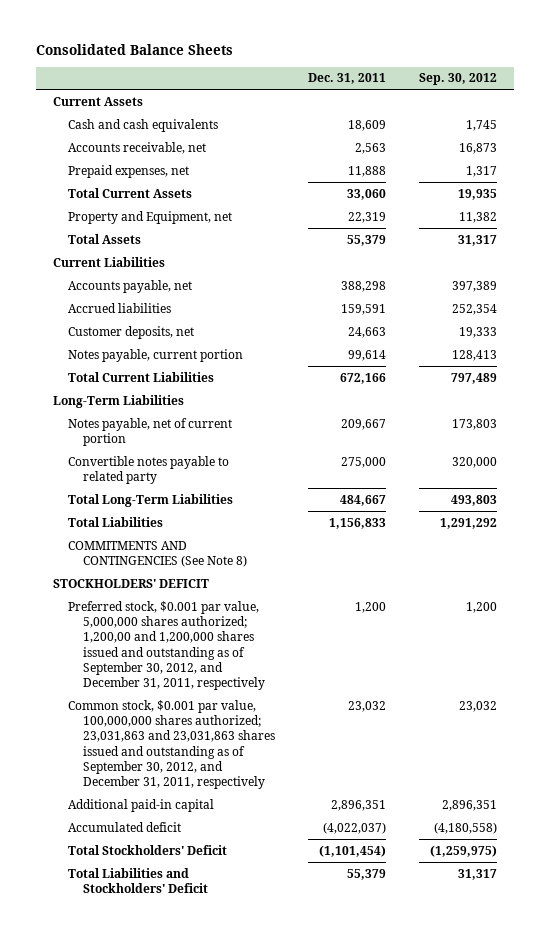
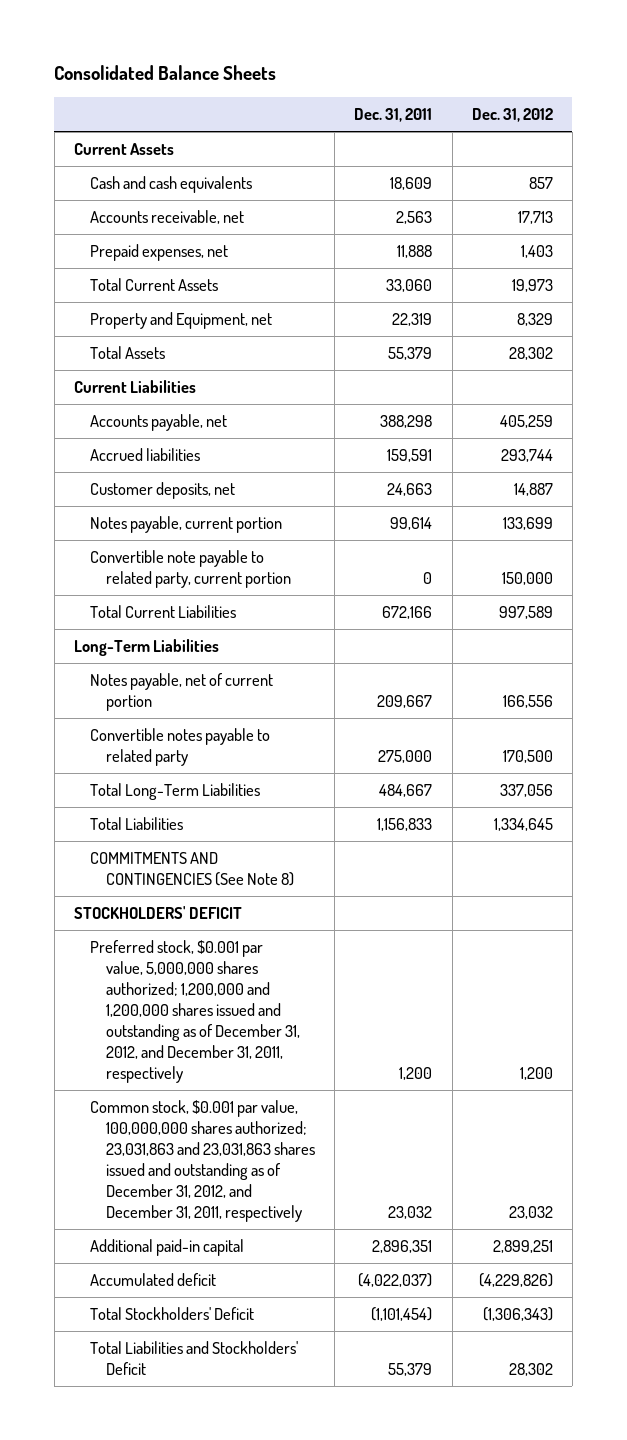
- | Dec. 31, 2011 | Sep. 30, 2012
+ | Dec. 31, 2011 | Dec. 31, 2012
+ Convertible note payable to related party, current portion | 0 | 150,000
- Preferred stock, $0.001 par value, 5,000,000 shares authorized; 1,200,00 and 1,200,000 shares issued and outstanding as of September 30, 2012, and December 31, 2011, respectively | 1,200 | 1,200
- Common stock, $0.001 par value, 100,000,000 shares authorized; 23,031,863 and 23,031,863 shares issued and outstanding as of September 30, 2012, and December 31, 2011, respectively | 23,032 | 23,032
+ Preferred stock, $0.001 par value, 5,000,000 shares authorized; 1,200,000 and 1,200,000 shares issued and outstanding as of December 31, 2012, and December 31, 2011, respectively | 1,200 | 1,200
+ Common stock, $0.001 par value, 100,000,000 shares authorized; 23,031,863 and 23,031,863 shares issued and outstanding as of December 31, 2012, and December 31, 2011, respectively | 23,032 | 23,032

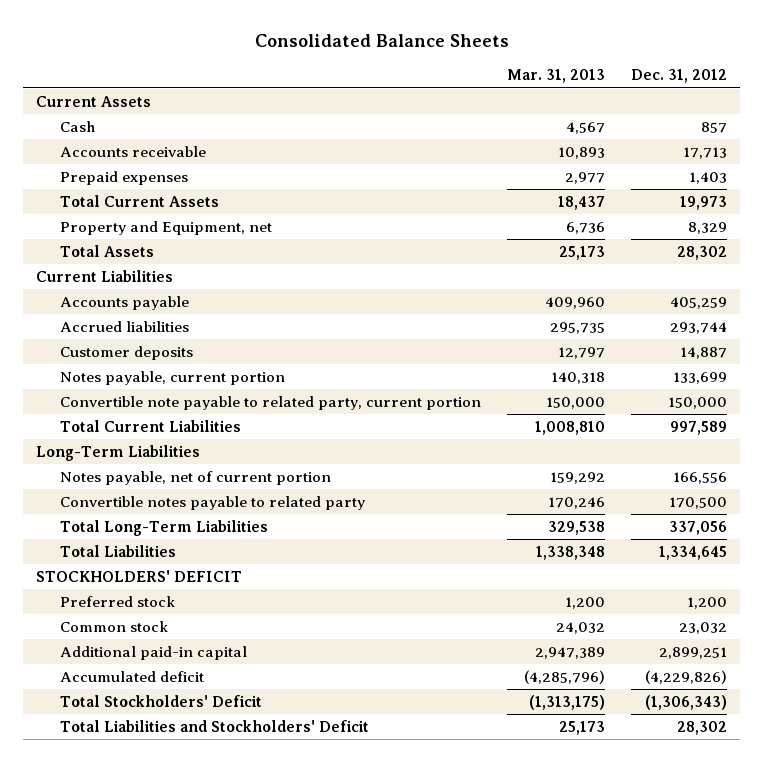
- | Dec. 31, 2011 | Dec. 31, 2012
+ | Mar. 31, 2013 | Dec. 31, 2012
- Cash and cash equivalents | 18,609 | 857
- Accounts receivable, net | 2,563 | 17,713
- Prepaid expenses, net | 11,888 | 1,403
+ Cash | 4,567 | 857
+ Accounts receivable | 10,893 | 17,713
+ Prepaid expenses | 2,977 | 1,403
- Accounts payable, net | 388,298 | 405,259
+ Accounts payable | 409,960 | 405,259
- Customer deposits, net | 24,663 | 14,887
+ Customer deposits | 12,797 | 14,887
- COMMITMENTS AND CONTINGENCIES (See Note 8)
- Preferred stock, $0.001 par value, 5,000,000 shares authorized; 1,200,000 and 1,200,000 shares issued and outstanding as of December 31, 2012, and December 31, 2011, respectively | 1,200 | 1,200
- Common stock, $0.001 par value, 100,000,000 shares authorized; 23,031,863 and 23,031,863 shares issued and outstanding as of December 31, 2012, and December 31, 2011, respectively | 23,032 | 23,032
+ Preferred stock | 1,200 | 1,200
+ Common stock | 24,032 | 23,032

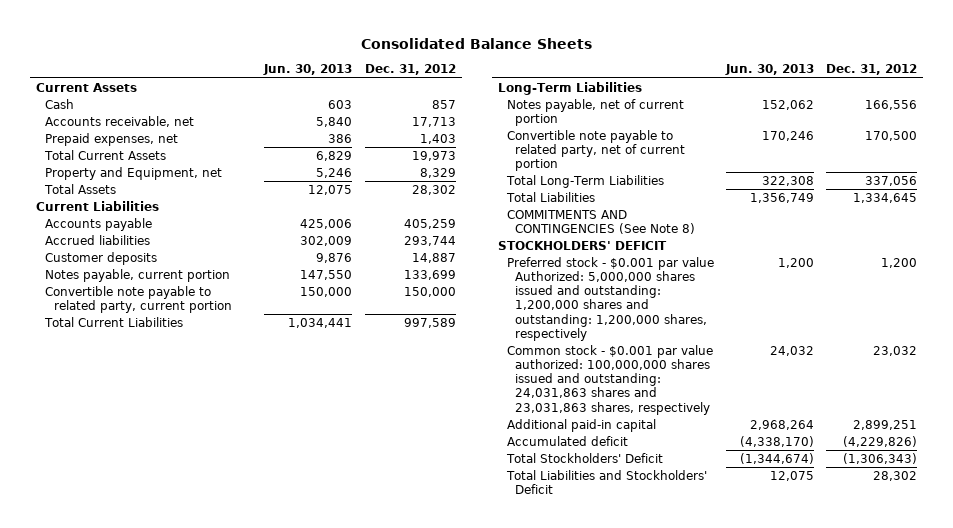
- | Mar. 31, 2013 | Dec. 31, 2012
+ | Jun. 30, 2013 | Dec. 31, 2012
- Accounts receivable | 10,893 | 17,713
- Prepaid expenses | 2,977 | 1,403
+ Accounts receivable, net | 5,840 | 17,713
+ Prepaid expenses, net | 386 | 1,403
- Convertible notes payable to related party | 170,246 | 170,500
+ Convertible note payable to related party, net of current portion | 170,246 | 170,500
+ COMMITMENTS AND CONTINGENCIES (See Note 8)
- Preferred stock | 1,200 | 1,200
- Common stock | 24,032 | 23,032
+ Preferred stock - $0.001 par value Authorized: 5,000,000 shares issued and outstanding: 1,200,000 shares and outstanding: 1,200,000 shares, respectively | 1,200 | 1,200
+ Common stock - $0.001 par value authorized: 100,000,000 shares issued and outstanding: 24,031,863 shares and 23,031,863 shares, respectively | 24,032 | 23,032

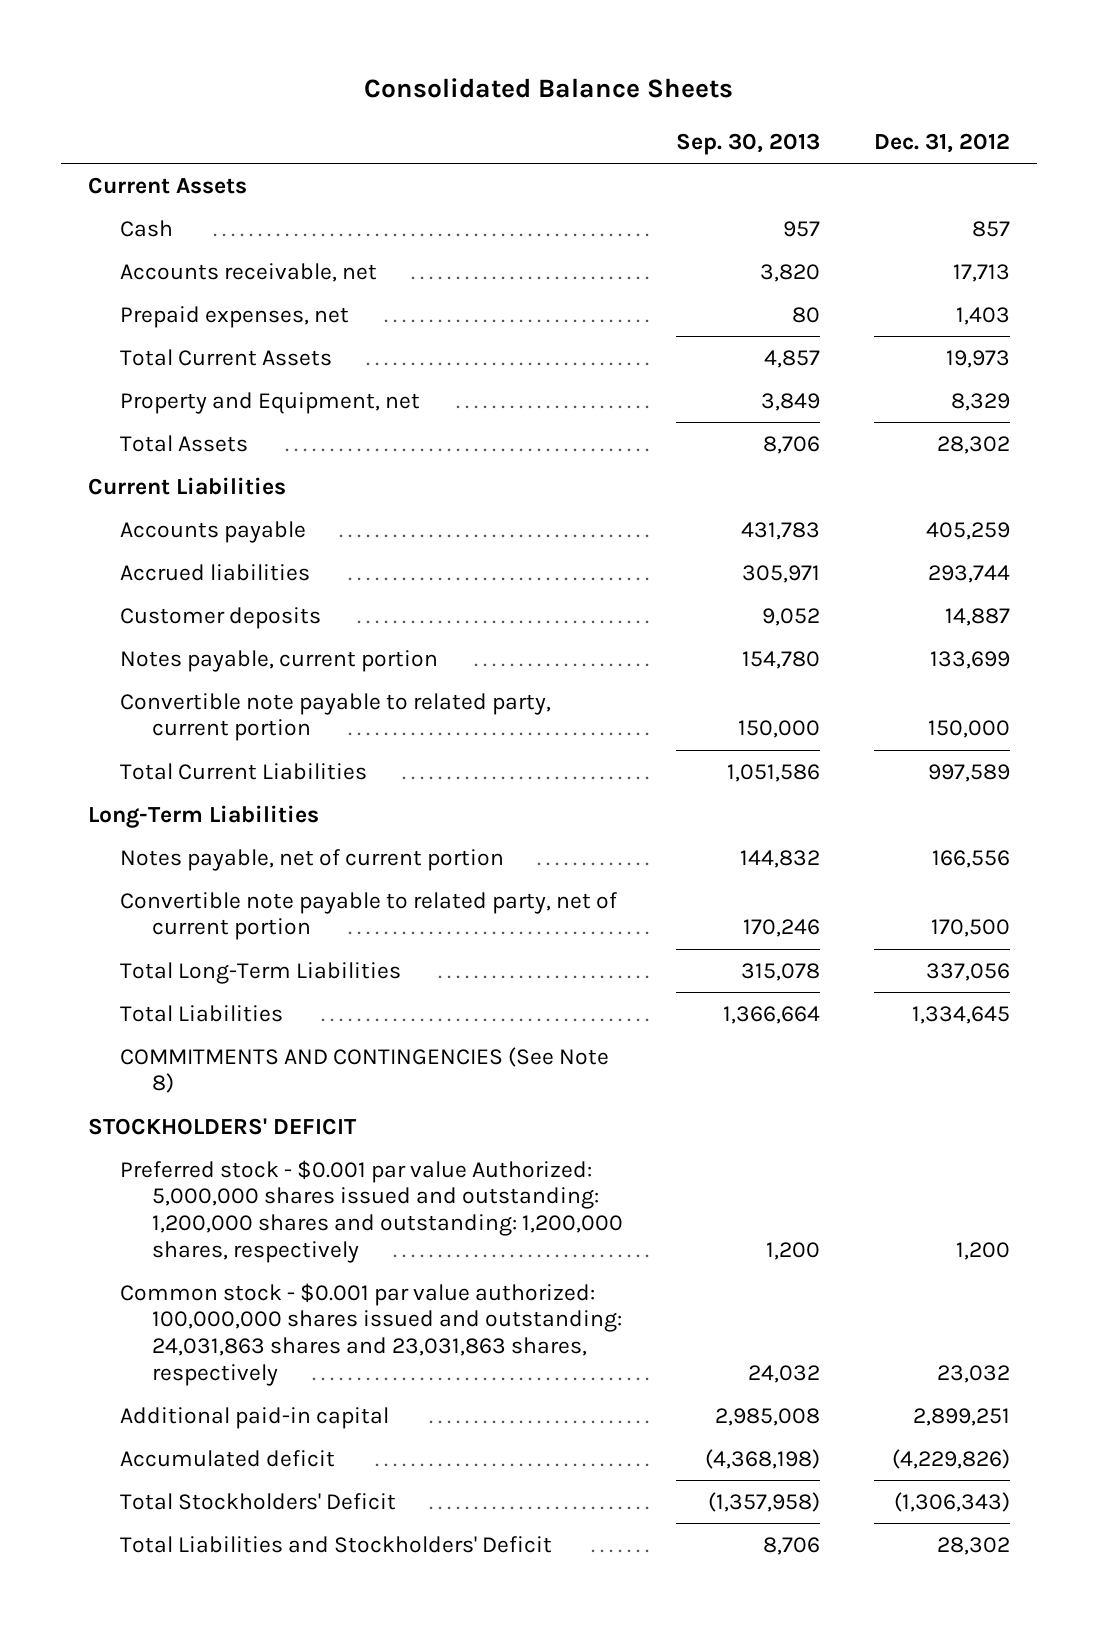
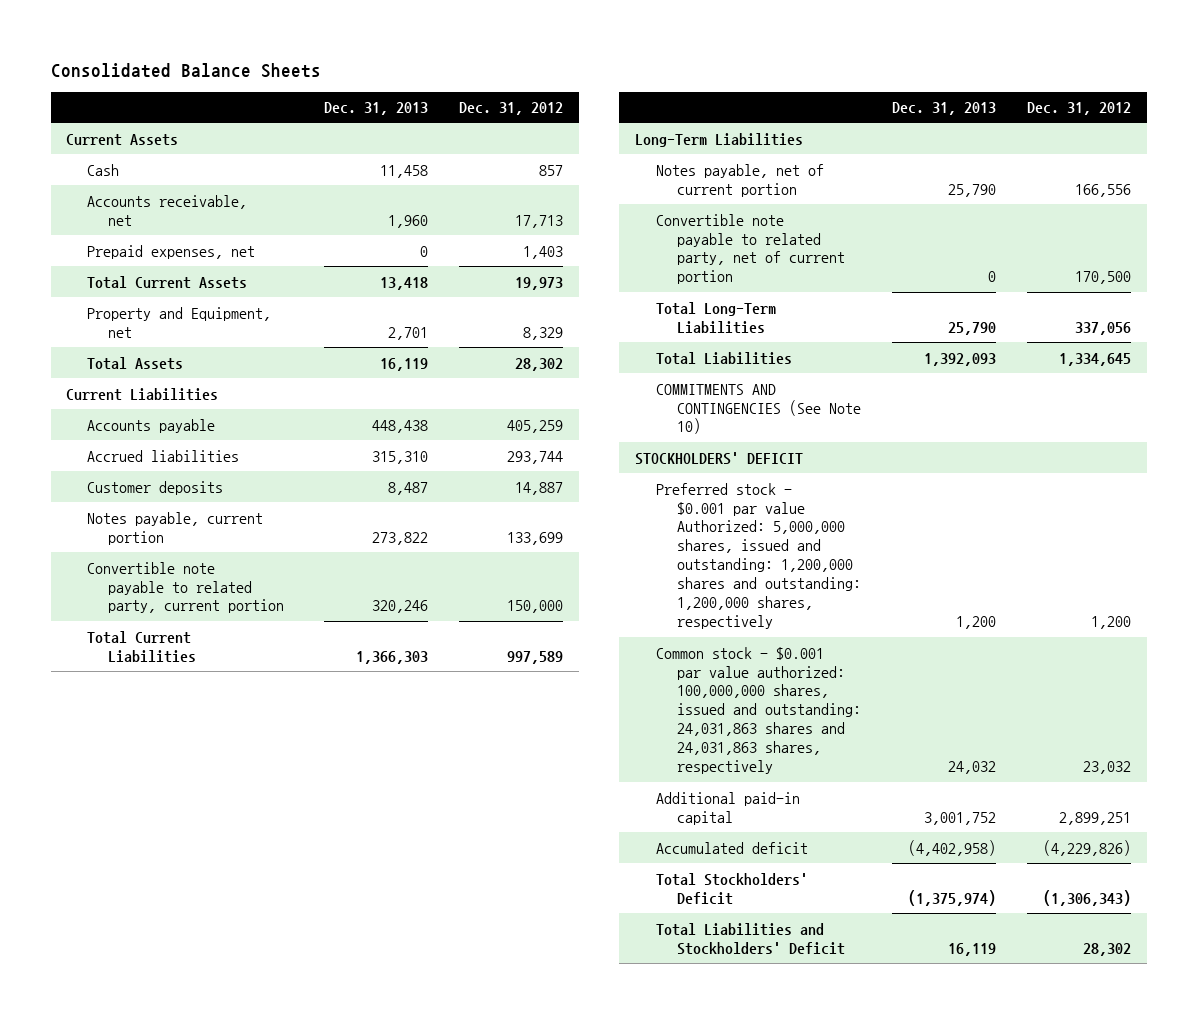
- | Sep. 30, 2013 | Dec. 31, 2012
+ | Dec. 31, 2013 | Dec. 31, 2012
- COMMITMENTS AND CONTINGENCIES (See Note 8)
+ COMMITMENTS AND CONTINGENCIES (See Note 10)
- Preferred stock - $0.001 par value Authorized: 5,000,000 shares issued and outstanding: 1,200,000 shares and outstanding: 1,200,000 shares, respectively | 1,200 | 1,200
- Common stock - $0.001 par value authorized: 100,000,000 shares issued and outstanding: 24,031,863 shares and 23,031,863 shares, respectively | 24,032 | 23,032
+ Preferred stock - $0.001 par value Authorized: 5,000,000 shares, issued and outstanding: 1,200,000 shares and outstanding: 1,200,000 shares, respectively | 1,200 | 1,200
+ Common stock - $0.001 par value authorized: 100,000,000 shares, issued and outstanding: 24,031,863 shares and 24,031,863 shares, respectively | 24,032 | 23,032

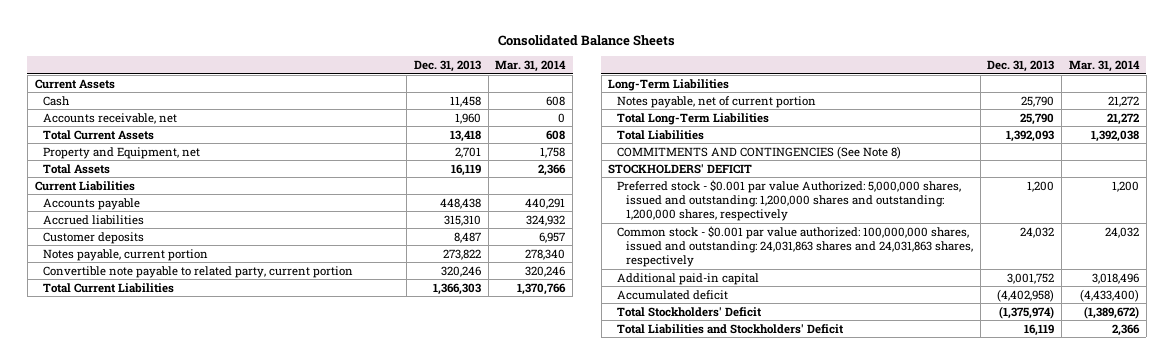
- | Dec. 31, 2013 | Dec. 31, 2012
+ | Dec. 31, 2013 | Mar. 31, 2014
- Prepaid expenses, net | 0 | 1,403
- Convertible note payable to related party, net of current portion | 0 | 170,500
- COMMITMENTS AND CONTINGENCIES (See Note 10)
+ COMMITMENTS AND CONTINGENCIES (See Note 8)

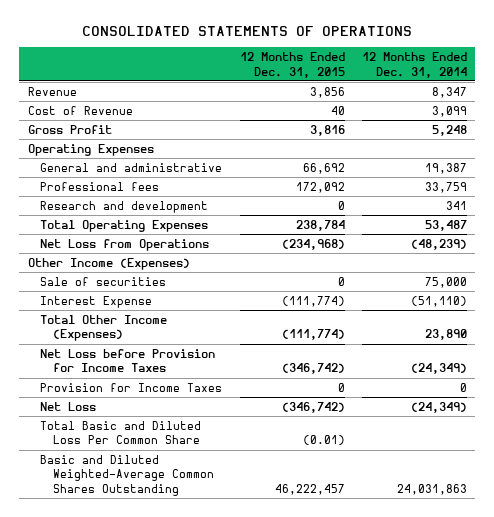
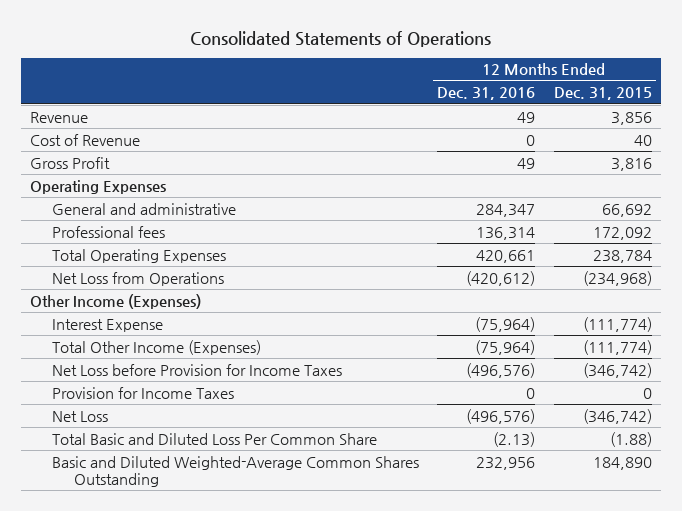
- CONSOLIDATED STATEMENTS OF OPERATIONS
+ Consolidated Statements of Operations
- | 12 Months Ended Dec. 31, 2015 | 12 Months Ended Dec. 31, 2014
+ | 12 Months Ended Dec. 31, 2016 | 12 Months Ended Dec. 31, 2015
- Research and development | 0 | 341
- Sale of securities | 0 | 75,000
- Total Basic and Diluted Loss Per Common Share | (0.01) |
- Basic and Diluted Weighted-Average Common Shares Outstanding | 46,222,457 | 24,031,863
+ Total Basic and Diluted Loss Per Common Share | (2.13) | (1.88)
+ Basic and Diluted Weighted-Average Common Shares Outstanding | 232,956 | 184,890

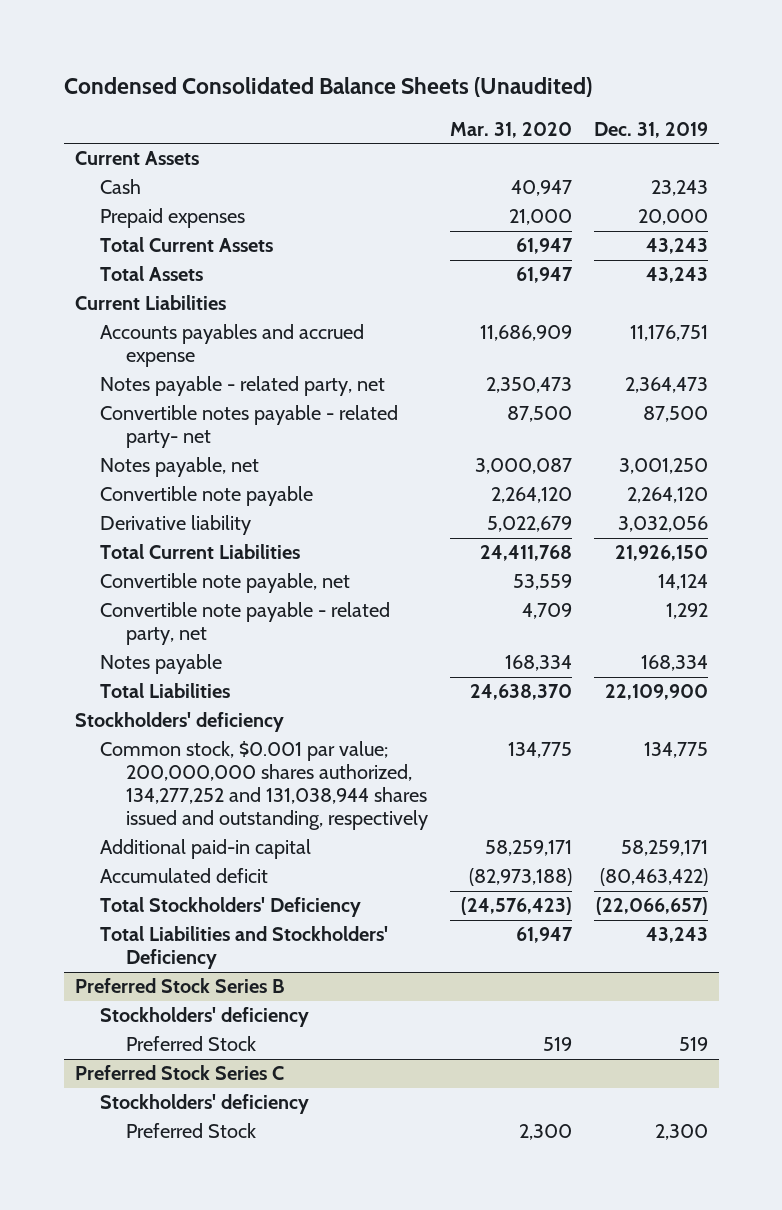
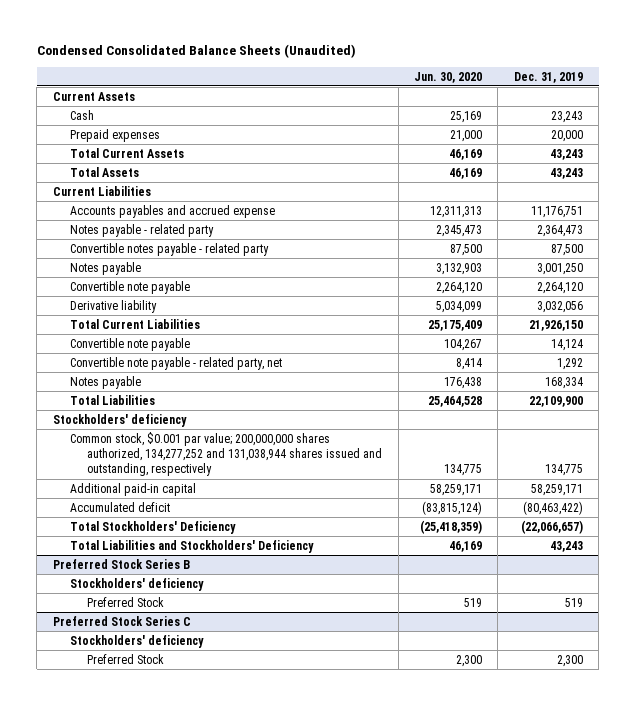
- | Mar. 31, 2020 | Dec. 31, 2019
+ | Jun. 30, 2020 | Dec. 31, 2019
- Notes payable - related party, net | 2,350,473 | 2,364,473
- Convertible notes payable - related party- net | 87,500 | 87,500
- Notes payable, net | 3,000,087 | 3,001,250
+ Notes payable - related party | 2,345,473 | 2,364,473
+ Convertible notes payable - related party | 87,500 | 87,500
+ Notes payable | 3,132,903 | 3,001,250
- Convertible note payable, net | 53,559 | 14,124
+ Convertible note payable | 104,267 | 14,124

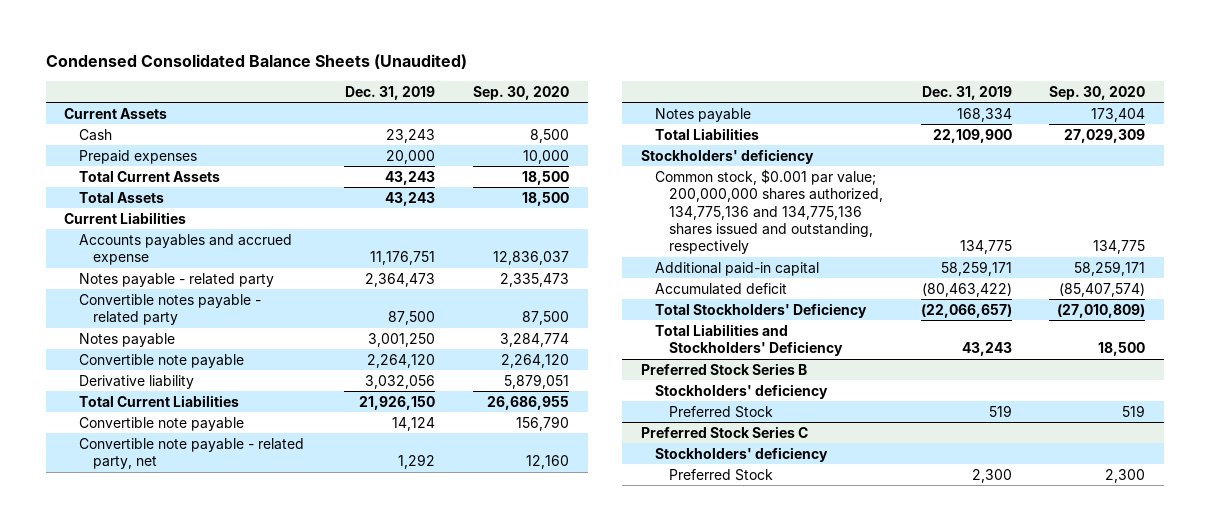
- | Jun. 30, 2020 | Dec. 31, 2019
+ | Dec. 31, 2019 | Sep. 30, 2020
- Common stock, $0.001 par value; 200,000,000 shares authorized, 134,277,252 and 131,038,944 shares issued and outstanding, respectively | 134,775 | 134,775
+ Common stock, $0.001 par value; 200,000,000 shares authorized, 134,775,136 and 134,775,136 shares issued and outstanding, respectively | 134,775 | 134,775

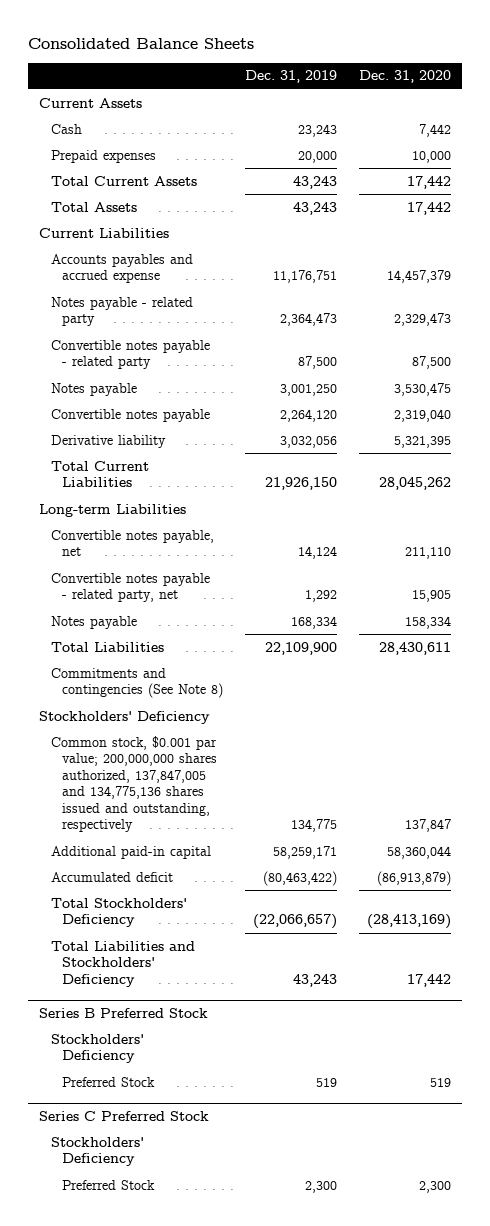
- Condensed Consolidated Balance Sheets (Unaudited)
+ Consolidated Balance Sheets
- | Dec. 31, 2019 | Sep. 30, 2020
+ | Dec. 31, 2019 | Dec. 31, 2020
- Convertible note payable | 2,264,120 | 2,264,120
+ Convertible notes payable | 2,264,120 | 2,319,040
- Convertible note payable | 14,124 | 156,790
- Convertible note payable - related party, net | 1,292 | 12,160
+ Long-term Liabilities
+ Convertible notes payable, net | 14,124 | 211,110
+ Convertible notes payable - related party, net | 1,292 | 15,905
- Stockholders' deficiency
- Common stock, $0.001 par value; 200,000,000 shares authorized, 134,775,136 and 134,775,136 shares issued and outstanding, respectively | 134,775 | 134,775
+ Commitments and contingencies (See Note 8)
+ Stockholders' Deficiency
+ Common stock, $0.001 par value; 200,000,000 shares authorized, 137,847,005 and 134,775,136 shares issued and outstanding, respectively | 134,775 | 137,847
- Preferred Stock Series B
- Stockholders' deficiency
+ Series B Preferred Stock
+ Stockholders' Deficiency
- Preferred Stock Series C
- Stockholders' deficiency
+ Series C Preferred Stock
+ Stockholders' Deficiency

